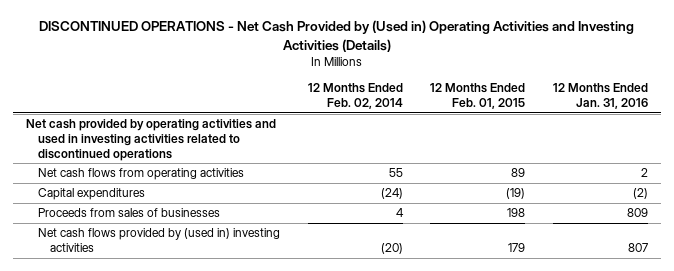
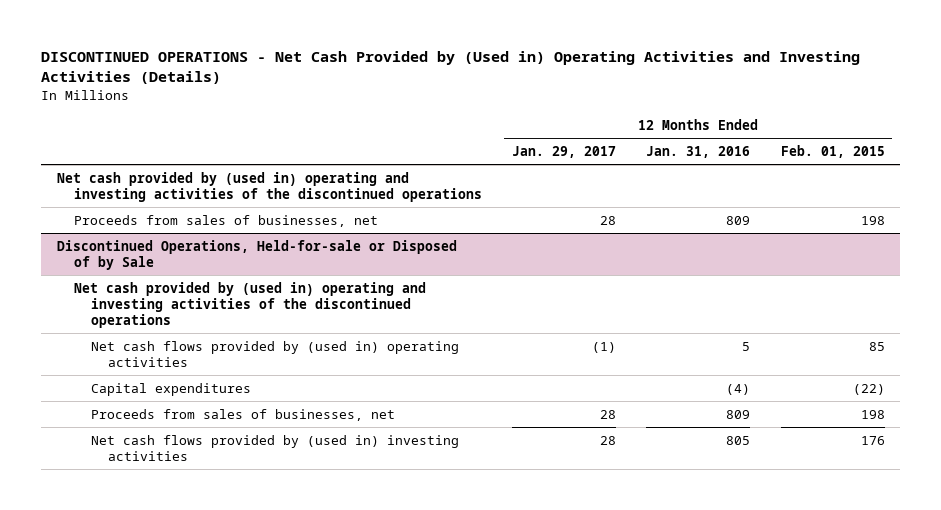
- | 12 Months Ended Feb. 02, 2014 | 12 Months Ended Feb. 01, 2015 | 12 Months Ended Jan. 31, 2016
+ | 12 Months Ended Jan. 29, 2017 | 12 Months Ended Jan. 31, 2016 | 12 Months Ended Feb. 01, 2015
- Net cash provided by operating activities and used in investing activities related to discontinued operations
- Net cash flows from operating activities | 55 | 89 | 2
- Capital expenditures | (24) | (19) | (2)
- Proceeds from sales of businesses | 4 | 198 | 809
- Net cash flows provided by (used in) investing activities | (20) | 179 | 807
+ Net cash provided by (used in) operating and investing activities of the discontinued operations
+ Proceeds from sales of businesses, net | 28 | 809 | 198
+ Discontinued Operations, Held-for-sale or Disposed of by Sale
+ Net cash provided by (used in) operating and investing activities of the discontinued operations
+ Net cash flows provided by (used in) operating activities | (1) | 5 | 85
+ Capital expenditures | | (4) | (22)
+ Proceeds from sales of businesses, net | 28 | 809 | 198
+ Net cash flows provided by (used in) investing activities | 28 | 805 | 176

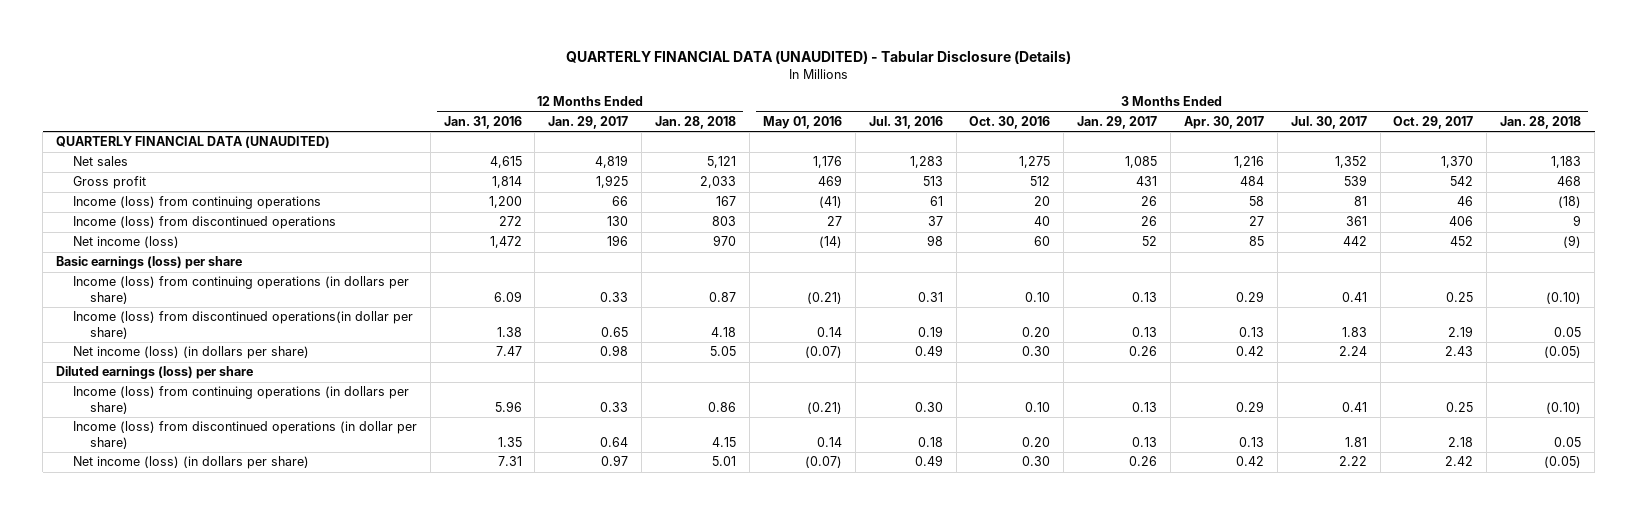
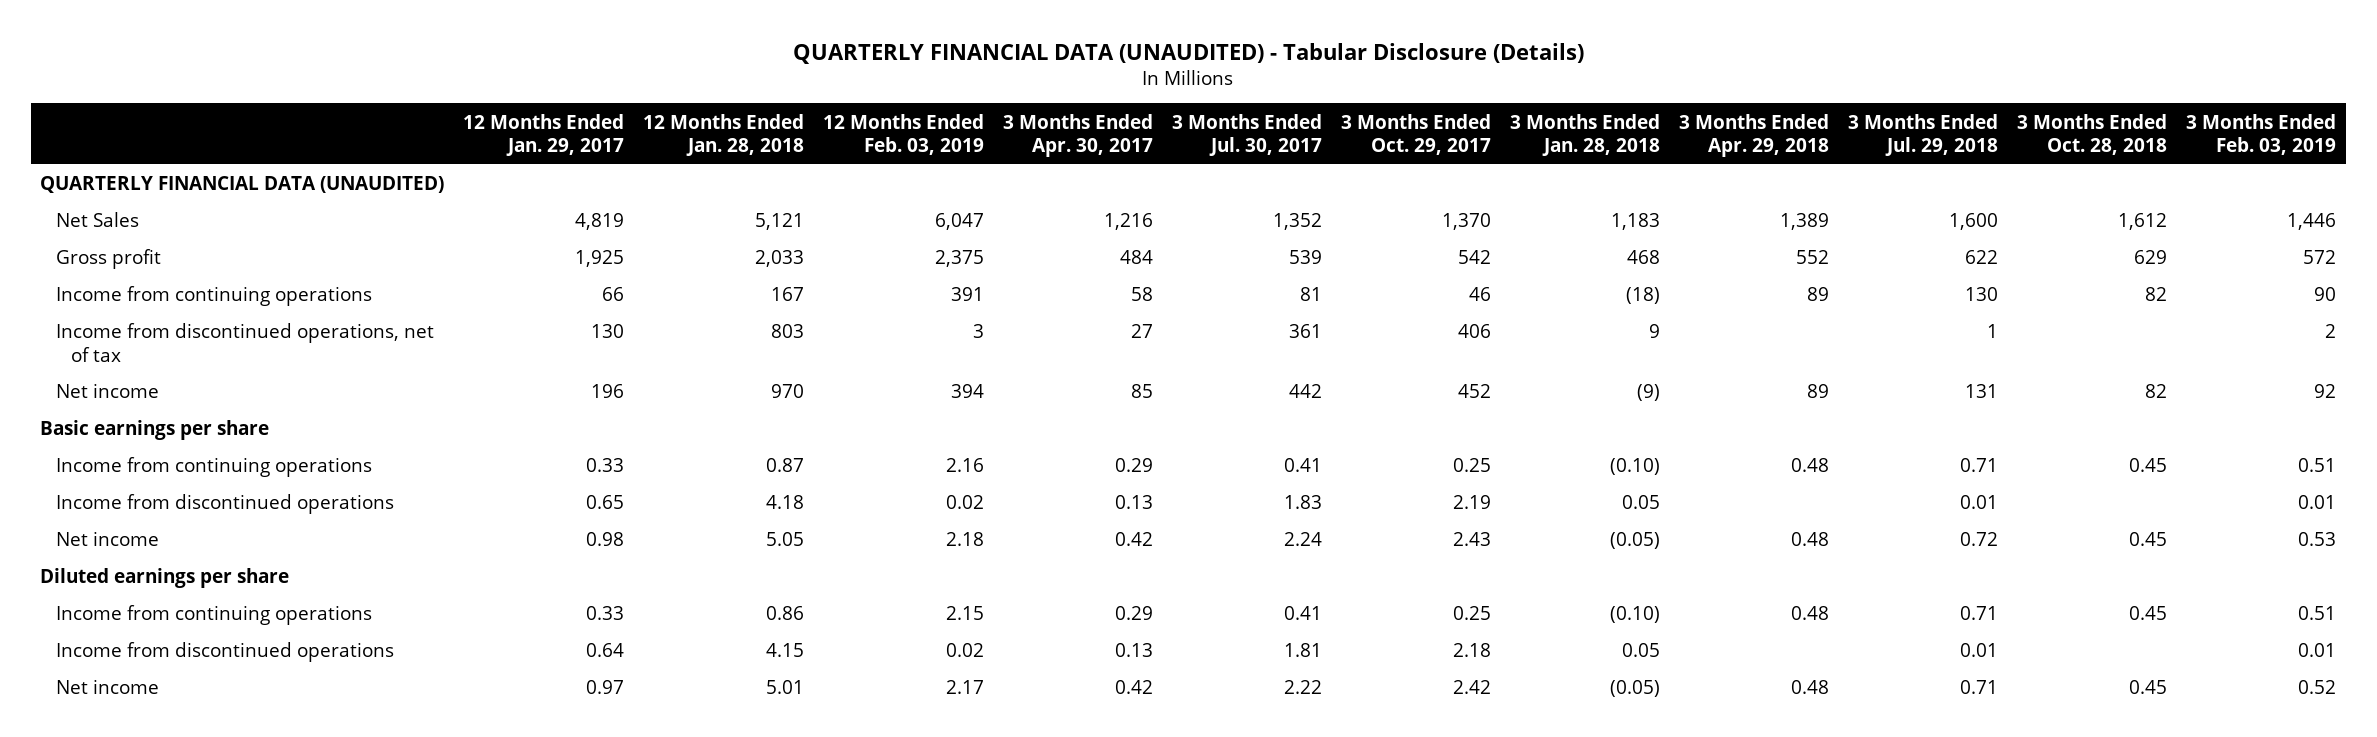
- | 12 Months Ended Jan. 31, 2016 | 12 Months Ended Jan. 29, 2017 | 12 Months Ended Jan. 28, 2018 | 3 Months Ended May 01, 2016 | 3 Months Ended Jul. 31, 2016 | 3 Months Ended Oct. 30, 2016 | 3 Months Ended Jan. 29, 2017 | 3 Months Ended Apr. 30, 2017 | 3 Months Ended Jul. 30, 2017 | 3 Months Ended Oct. 29, 2017 | 3 Months Ended Jan. 28, 2018
+ | 12 Months Ended Jan. 29, 2017 | 12 Months Ended Jan. 28, 2018 | 12 Months Ended Feb. 03, 2019 | 3 Months Ended Apr. 30, 2017 | 3 Months Ended Jul. 30, 2017 | 3 Months Ended Oct. 29, 2017 | 3 Months Ended Jan. 28, 2018 | 3 Months Ended Apr. 29, 2018 | 3 Months Ended Jul. 29, 2018 | 3 Months Ended Oct. 28, 2018 | 3 Months Ended Feb. 03, 2019
- Net sales | 4,615 | 4,819 | 5,121 | 1,176 | 1,283 | 1,275 | 1,085 | 1,216 | 1,352 | 1,370 | 1,183
+ Net Sales | 4,819 | 5,121 | 6,047 | 1,216 | 1,352 | 1,370 | 1,183 | 1,389 | 1,600 | 1,612 | 1,446
- Income (loss) from continuing operations | 1,200 | 66 | 167 | (41) | 61 | 20 | 26 | 58 | 81 | 46 | (18)
- Income (loss) from discontinued operations | 272 | 130 | 803 | 27 | 37 | 40 | 26 | 27 | 361 | 406 | 9
- Net income (loss) | 1,472 | 196 | 970 | (14) | 98 | 60 | 52 | 85 | 442 | 452 | (9)
- Basic earnings (loss) per share
- Income (loss) from continuing operations (in dollars per share) | 6.09 | 0.33 | 0.87 | (0.21) | 0.31 | 0.10 | 0.13 | 0.29 | 0.41 | 0.25 | (0.10)
- Income (loss) from discontinued operations(in dollar per share) | 1.38 | 0.65 | 4.18 | 0.14 | 0.19 | 0.20 | 0.13 | 0.13 | 1.83 | 2.19 | 0.05
- Net income (loss) (in dollars per share) | 7.47 | 0.98 | 5.05 | (0.07) | 0.49 | 0.30 | 0.26 | 0.42 | 2.24 | 2.43 | (0.05)
- Diluted earnings (loss) per share
- Income (loss) from continuing operations (in dollars per share) | 5.96 | 0.33 | 0.86 | (0.21) | 0.30 | 0.10 | 0.13 | 0.29 | 0.41 | 0.25 | (0.10)
- Income (loss) from discontinued operations (in dollar per share) | 1.35 | 0.64 | 4.15 | 0.14 | 0.18 | 0.20 | 0.13 | 0.13 | 1.81 | 2.18 | 0.05
- Net income (loss) (in dollars per share) | 7.31 | 0.97 | 5.01 | (0.07) | 0.49 | 0.30 | 0.26 | 0.42 | 2.22 | 2.42 | (0.05)
+ Income from continuing operations | 66 | 167 | 391 | 58 | 81 | 46 | (18) | 89 | 130 | 82 | 90
+ Income from discontinued operations, net of tax | 130 | 803 | 3 | 27 | 361 | 406 | 9 | | 1 | | 2
+ Net income | 196 | 970 | 394 | 85 | 442 | 452 | (9) | 89 | 131 | 82 | 92
+ Basic earnings per share
+ Income from continuing operations | 0.33 | 0.87 | 2.16 | 0.29 | 0.41 | 0.25 | (0.10) | 0.48 | 0.71 | 0.45 | 0.51
+ Income from discontinued operations | 0.65 | 4.18 | 0.02 | 0.13 | 1.83 | 2.19 | 0.05 | | 0.01 | | 0.01
+ Net income | 0.98 | 5.05 | 2.18 | 0.42 | 2.24 | 2.43 | (0.05) | 0.48 | 0.72 | 0.45 | 0.53
+ Diluted earnings per share
+ Income from continuing operations | 0.33 | 0.86 | 2.15 | 0.29 | 0.41 | 0.25 | (0.10) | 0.48 | 0.71 | 0.45 | 0.51
+ Income from discontinued operations | 0.64 | 4.15 | 0.02 | 0.13 | 1.81 | 2.18 | 0.05 | | 0.01 | | 0.01
+ Net income | 0.97 | 5.01 | 2.17 | 0.42 | 2.22 | 2.42 | (0.05) | 0.48 | 0.71 | 0.45 | 0.52

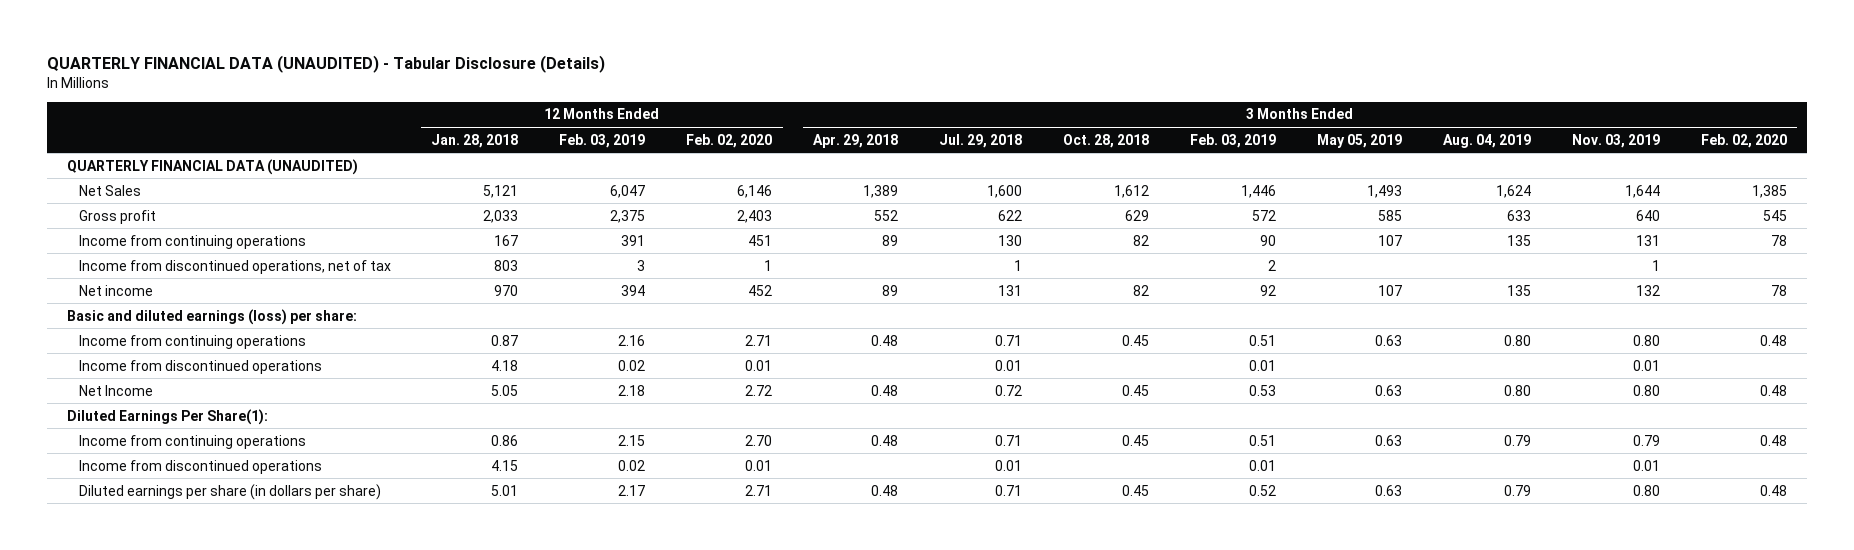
- | 12 Months Ended Jan. 29, 2017 | 12 Months Ended Jan. 28, 2018 | 12 Months Ended Feb. 03, 2019 | 3 Months Ended Apr. 30, 2017 | 3 Months Ended Jul. 30, 2017 | 3 Months Ended Oct. 29, 2017 | 3 Months Ended Jan. 28, 2018 | 3 Months Ended Apr. 29, 2018 | 3 Months Ended Jul. 29, 2018 | 3 Months Ended Oct. 28, 2018 | 3 Months Ended Feb. 03, 2019
+ | 12 Months Ended Jan. 28, 2018 | 12 Months Ended Feb. 03, 2019 | 12 Months Ended Feb. 02, 2020 | 3 Months Ended Apr. 29, 2018 | 3 Months Ended Jul. 29, 2018 | 3 Months Ended Oct. 28, 2018 | 3 Months Ended Feb. 03, 2019 | 3 Months Ended May 05, 2019 | 3 Months Ended Aug. 04, 2019 | 3 Months Ended Nov. 03, 2019 | 3 Months Ended Feb. 02, 2020
- Basic earnings per share
+ Basic and diluted earnings (loss) per share:
- Net income | 0.98 | 5.05 | 2.18 | 0.42 | 2.24 | 2.43 | (0.05) | 0.48 | 0.72 | 0.45 | 0.53
- Diluted earnings per share
+ Net Income | 5.05 | 2.18 | 2.72 | 0.48 | 0.72 | 0.45 | 0.53 | 0.63 | 0.80 | 0.80 | 0.48
+ Diluted Earnings Per Share(1):
- Net income | 0.97 | 5.01 | 2.17 | 0.42 | 2.22 | 2.42 | (0.05) | 0.48 | 0.71 | 0.45 | 0.52
+ Diluted earnings per share (in dollars per share) | 5.01 | 2.17 | 2.71 | 0.48 | 0.71 | 0.45 | 0.52 | 0.63 | 0.79 | 0.80 | 0.48

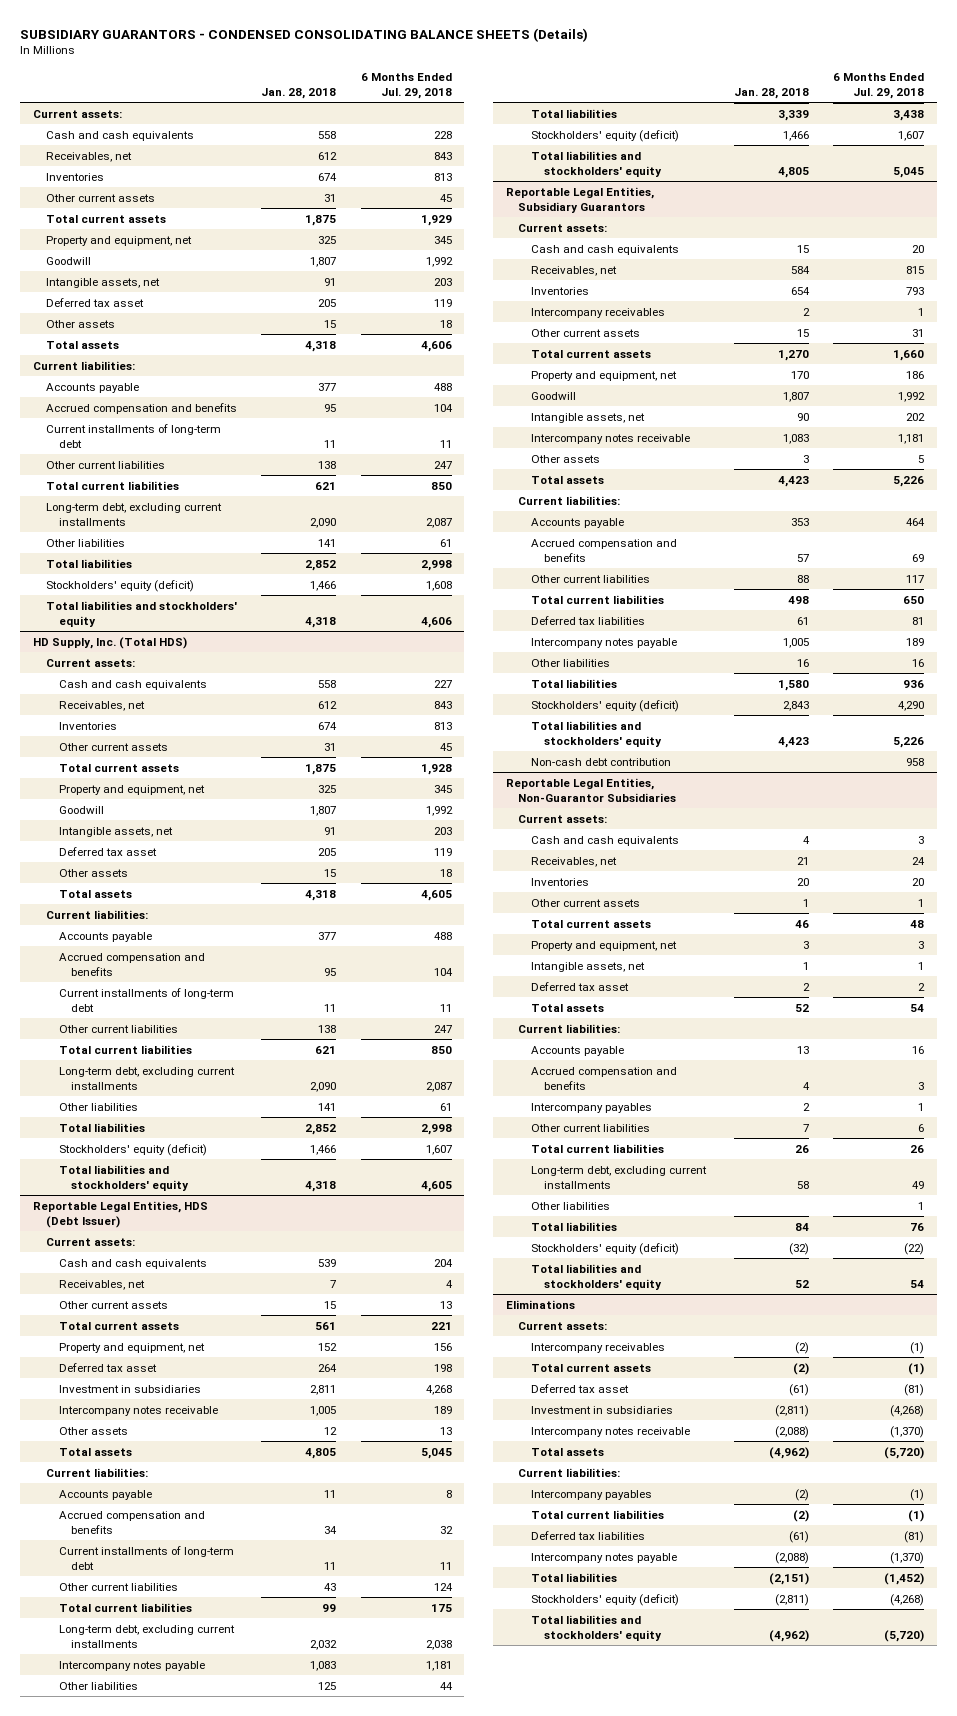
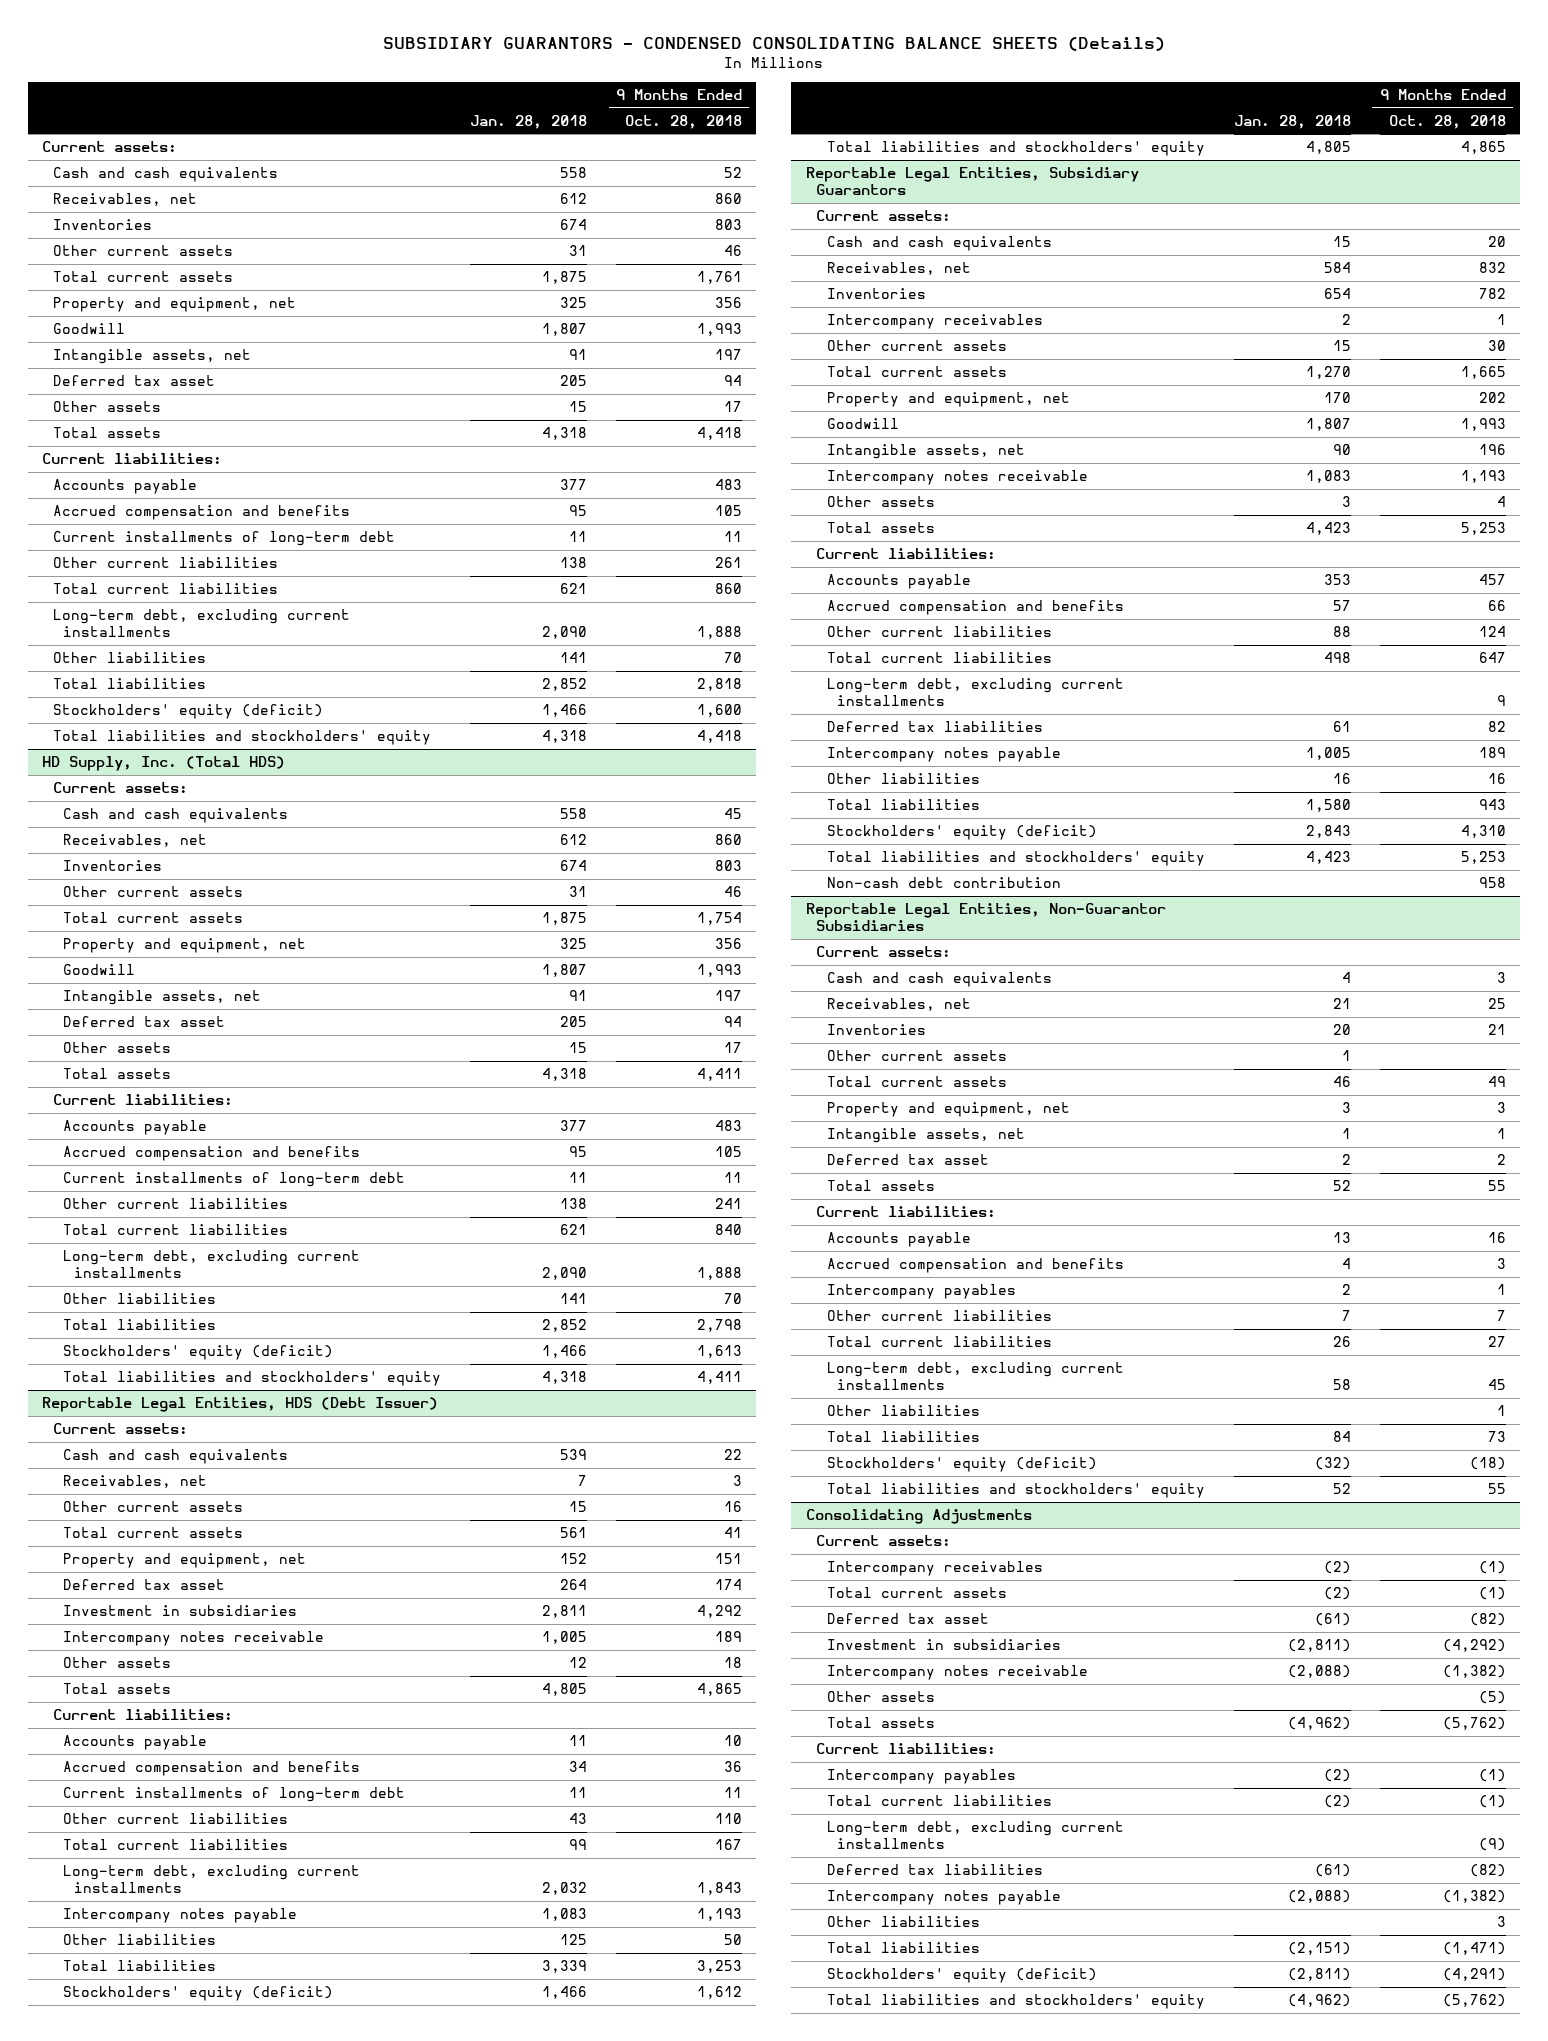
- | Jan. 28, 2018 | 6 Months Ended Jul. 29, 2018
+ | Jan. 28, 2018 | 9 Months Ended Oct. 28, 2018
@ Reportable Legal Entities, Subsidiary Guarantors
+ Long-term debt, excluding current installments | | 9
- Eliminations
+ Consolidating Adjustments
+ Other assets | | (5)
+ Long-term debt, excluding current installments | | (9)
+ Other liabilities | | 3

